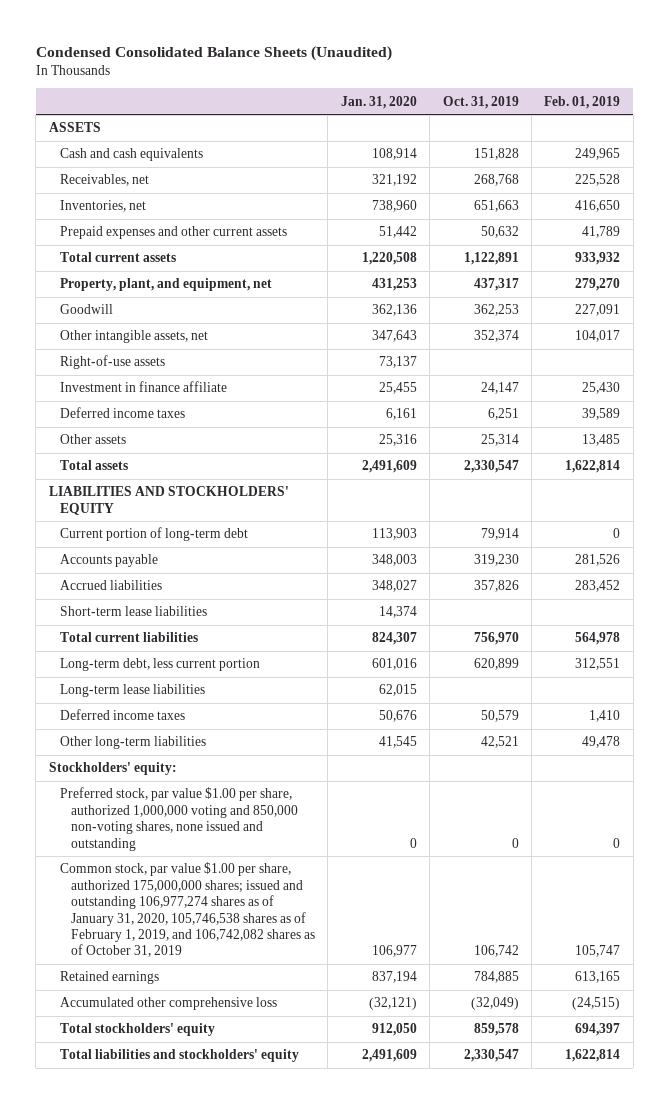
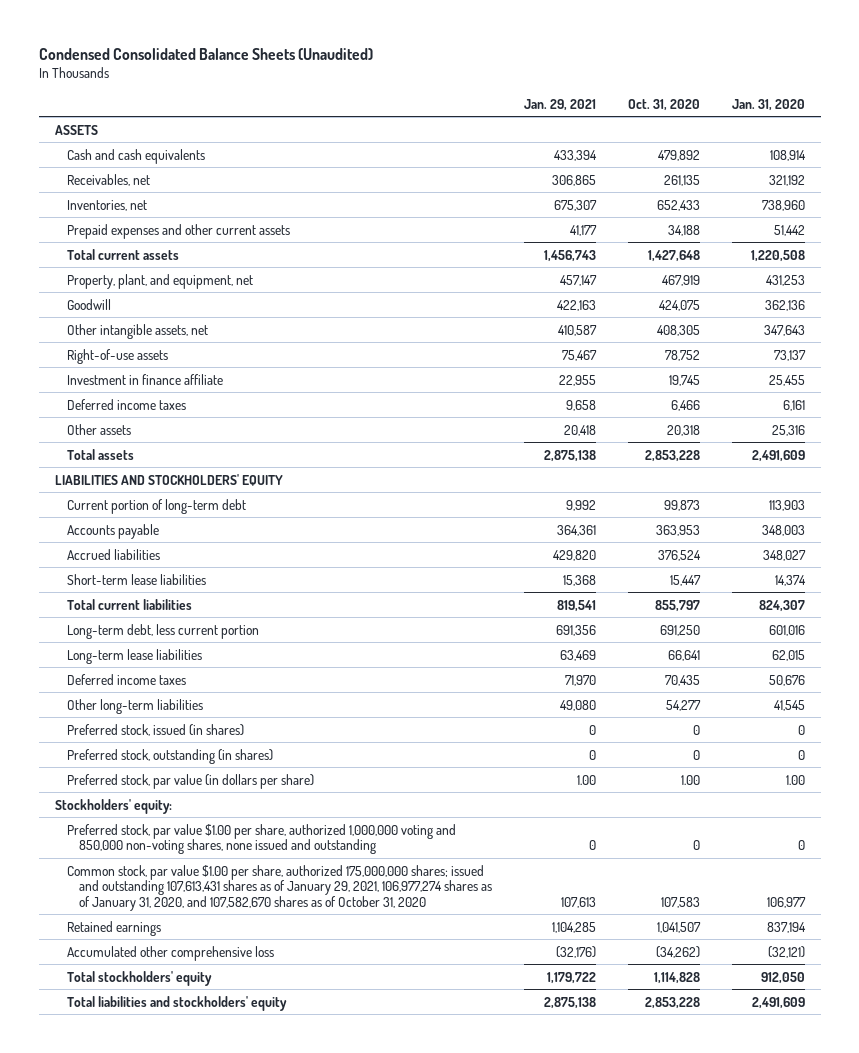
- | Jan. 31, 2020 | Oct. 31, 2019 | Feb. 01, 2019
+ | Jan. 29, 2021 | Oct. 31, 2020 | Jan. 31, 2020
+ Preferred stock, issued (in shares) | 0 | 0 | 0
+ Preferred stock, outstanding (in shares) | 0 | 0 | 0
+ Preferred stock, par value (in dollars per share) | 1.00 | 1.00 | 1.00
- Common stock, par value $1.00 per share, authorized 175,000,000 shares; issued and outstanding 106,977,274 shares as of January 31, 2020, 105,746,538 shares as of February 1, 2019, and 106,742,082 shares as of October 31, 2019 | 106,977 | 106,742 | 105,747
+ Common stock, par value $1.00 per share, authorized 175,000,000 shares; issued and outstanding 107,613,431 shares as of January 29, 2021, 106,977,274 shares as of January 31, 2020, and 107,582,670 shares as of October 31, 2020 | 107,613 | 107,583 | 106,977

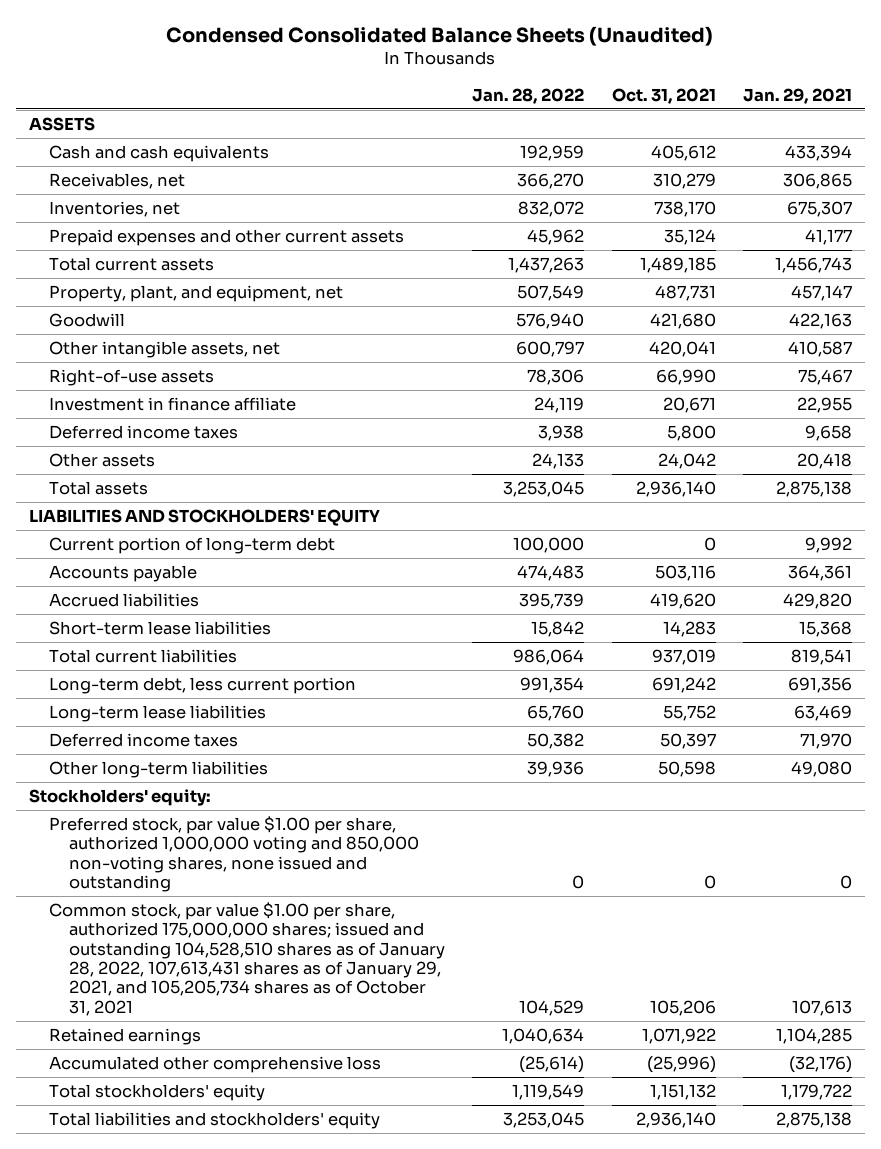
- | Jan. 29, 2021 | Oct. 31, 2020 | Jan. 31, 2020
+ | Jan. 28, 2022 | Oct. 31, 2021 | Jan. 29, 2021
- Preferred stock, issued (in shares) | 0 | 0 | 0
- Preferred stock, outstanding (in shares) | 0 | 0 | 0
- Preferred stock, par value (in dollars per share) | 1.00 | 1.00 | 1.00
- Common stock, par value $1.00 per share, authorized 175,000,000 shares; issued and outstanding 107,613,431 shares as of January 29, 2021, 106,977,274 shares as of January 31, 2020, and 107,582,670 shares as of October 31, 2020 | 107,613 | 107,583 | 106,977
+ Common stock, par value $1.00 per share, authorized 175,000,000 shares; issued and outstanding 104,528,510 shares as of January 28, 2022, 107,613,431 shares as of January 29, 2021, and 105,205,734 shares as of October 31, 2021 | 104,529 | 105,206 | 107,613

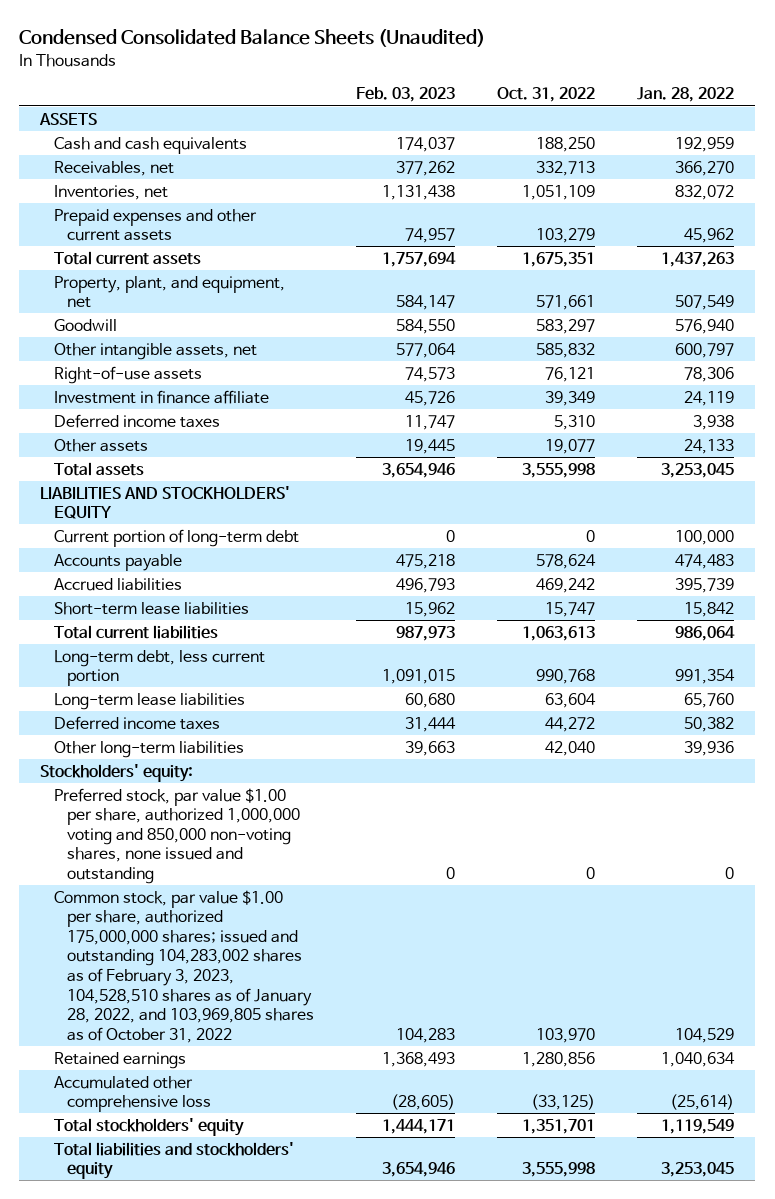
- | Jan. 28, 2022 | Oct. 31, 2021 | Jan. 29, 2021
+ | Feb. 03, 2023 | Oct. 31, 2022 | Jan. 28, 2022
- Common stock, par value $1.00 per share, authorized 175,000,000 shares; issued and outstanding 104,528,510 shares as of January 28, 2022, 107,613,431 shares as of January 29, 2021, and 105,205,734 shares as of October 31, 2021 | 104,529 | 105,206 | 107,613
+ Common stock, par value $1.00 per share, authorized 175,000,000 shares; issued and outstanding 104,283,002 shares as of February 3, 2023, 104,528,510 shares as of January 28, 2022, and 103,969,805 shares as of October 31, 2022 | 104,283 | 103,970 | 104,529

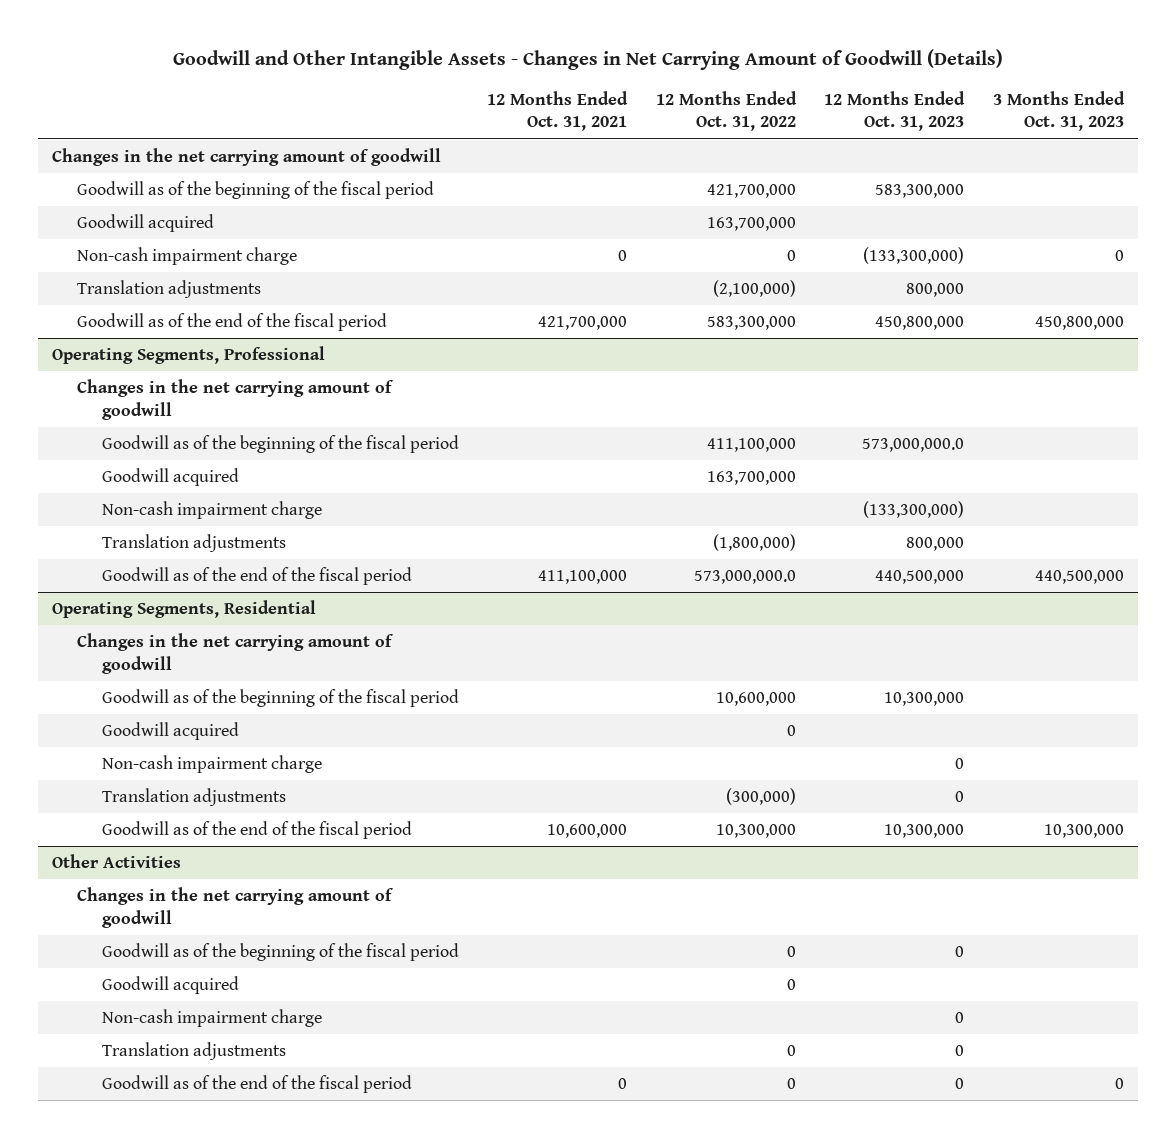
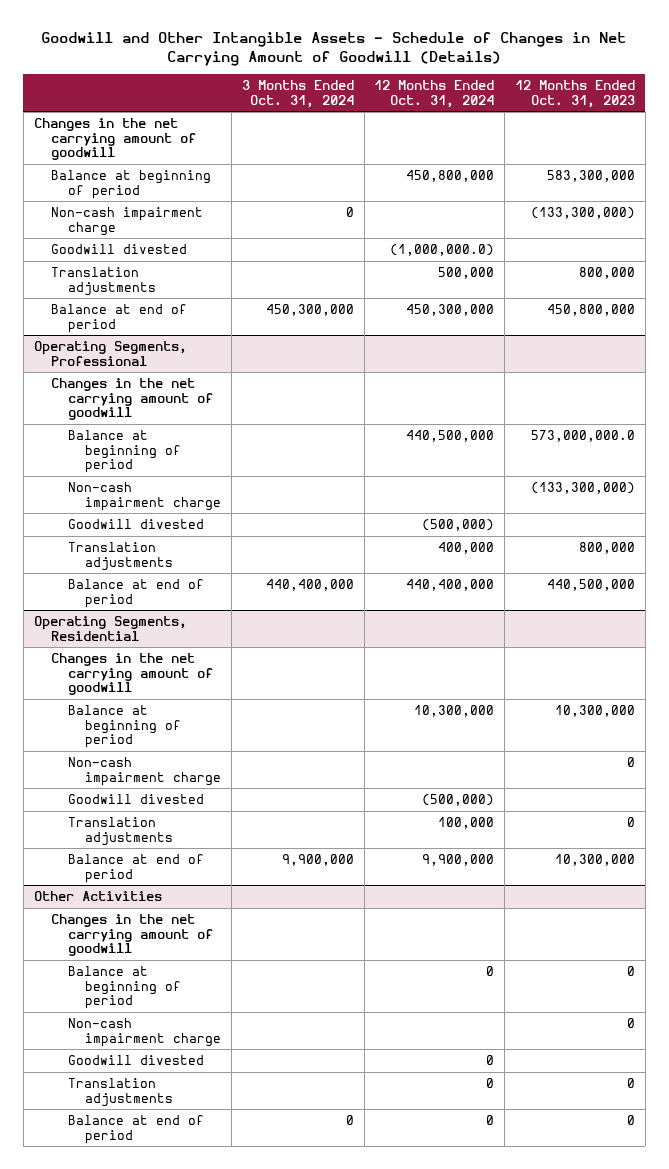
- Goodwill and Other Intangible Assets - Changes in Net Carrying Amount of Goodwill (Details)
+ Goodwill and Other Intangible Assets - Schedule of Changes in Net Carrying Amount of Goodwill (Details)
- | 12 Months Ended Oct. 31, 2021 | 12 Months Ended Oct. 31, 2022 | 12 Months Ended Oct. 31, 2023 | 3 Months Ended Oct. 31, 2023
+ | 3 Months Ended Oct. 31, 2024 | 12 Months Ended Oct. 31, 2024 | 12 Months Ended Oct. 31, 2023
- Goodwill as of the beginning of the fiscal period | | 421,700,000 | 583,300,000 |
- Goodwill acquired | | 163,700,000 | |
+ Balance at beginning of period | | 450,800,000 | 583,300,000
+ Goodwill divested | | (1,000,000.0) |
- Goodwill as of the end of the fiscal period | 421,700,000 | 583,300,000 | 450,800,000 | 450,800,000
+ Balance at end of period | 450,300,000 | 450,300,000 | 450,800,000
@ Operating Segments, Professional
- Goodwill as of the beginning of the fiscal period | | 411,100,000 | 573,000,000.0 |
- Goodwill acquired | | 163,700,000 | |
+ Balance at beginning of period | | 440,500,000 | 573,000,000.0
+ Goodwill divested | | (500,000) |
- Goodwill as of the end of the fiscal period | 411,100,000 | 573,000,000.0 | 440,500,000 | 440,500,000
+ Balance at end of period | 440,400,000 | 440,400,000 | 440,500,000
@ Operating Segments, Residential
- Goodwill as of the beginning of the fiscal period | | 10,600,000 | 10,300,000 |
- Goodwill acquired | | 0 | |
+ Balance at beginning of period | | 10,300,000 | 10,300,000
+ Goodwill divested | | (500,000) |
- Goodwill as of the end of the fiscal period | 10,600,000 | 10,300,000 | 10,300,000 | 10,300,000
+ Balance at end of period | 9,900,000 | 9,900,000 | 10,300,000
@ Other Activities
- Goodwill as of the beginning of the fiscal period | | 0 | 0 |
- Goodwill acquired | | 0 | |
+ Balance at beginning of period | | 0 | 0
+ Goodwill divested | | 0 |
- Goodwill as of the end of the fiscal period | 0 | 0 | 0 | 0
+ Balance at end of period | 0 | 0 | 0

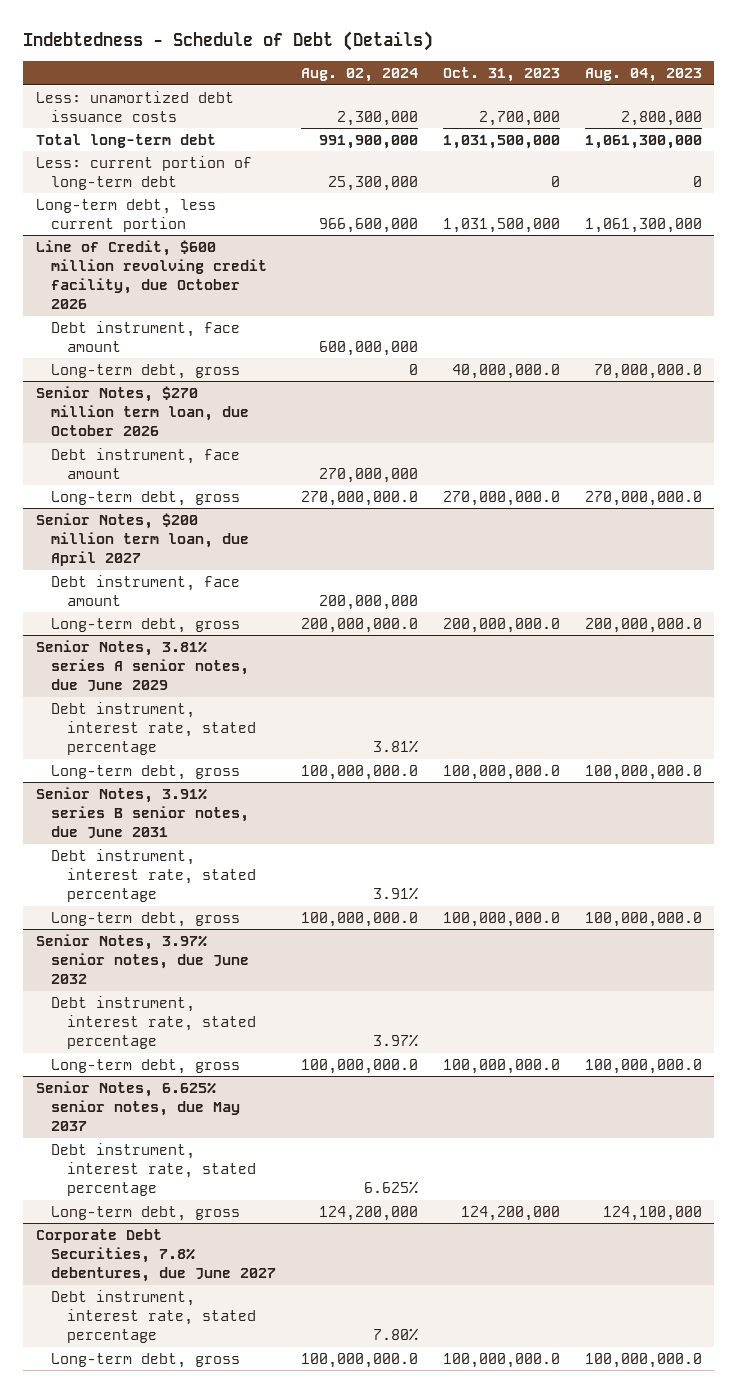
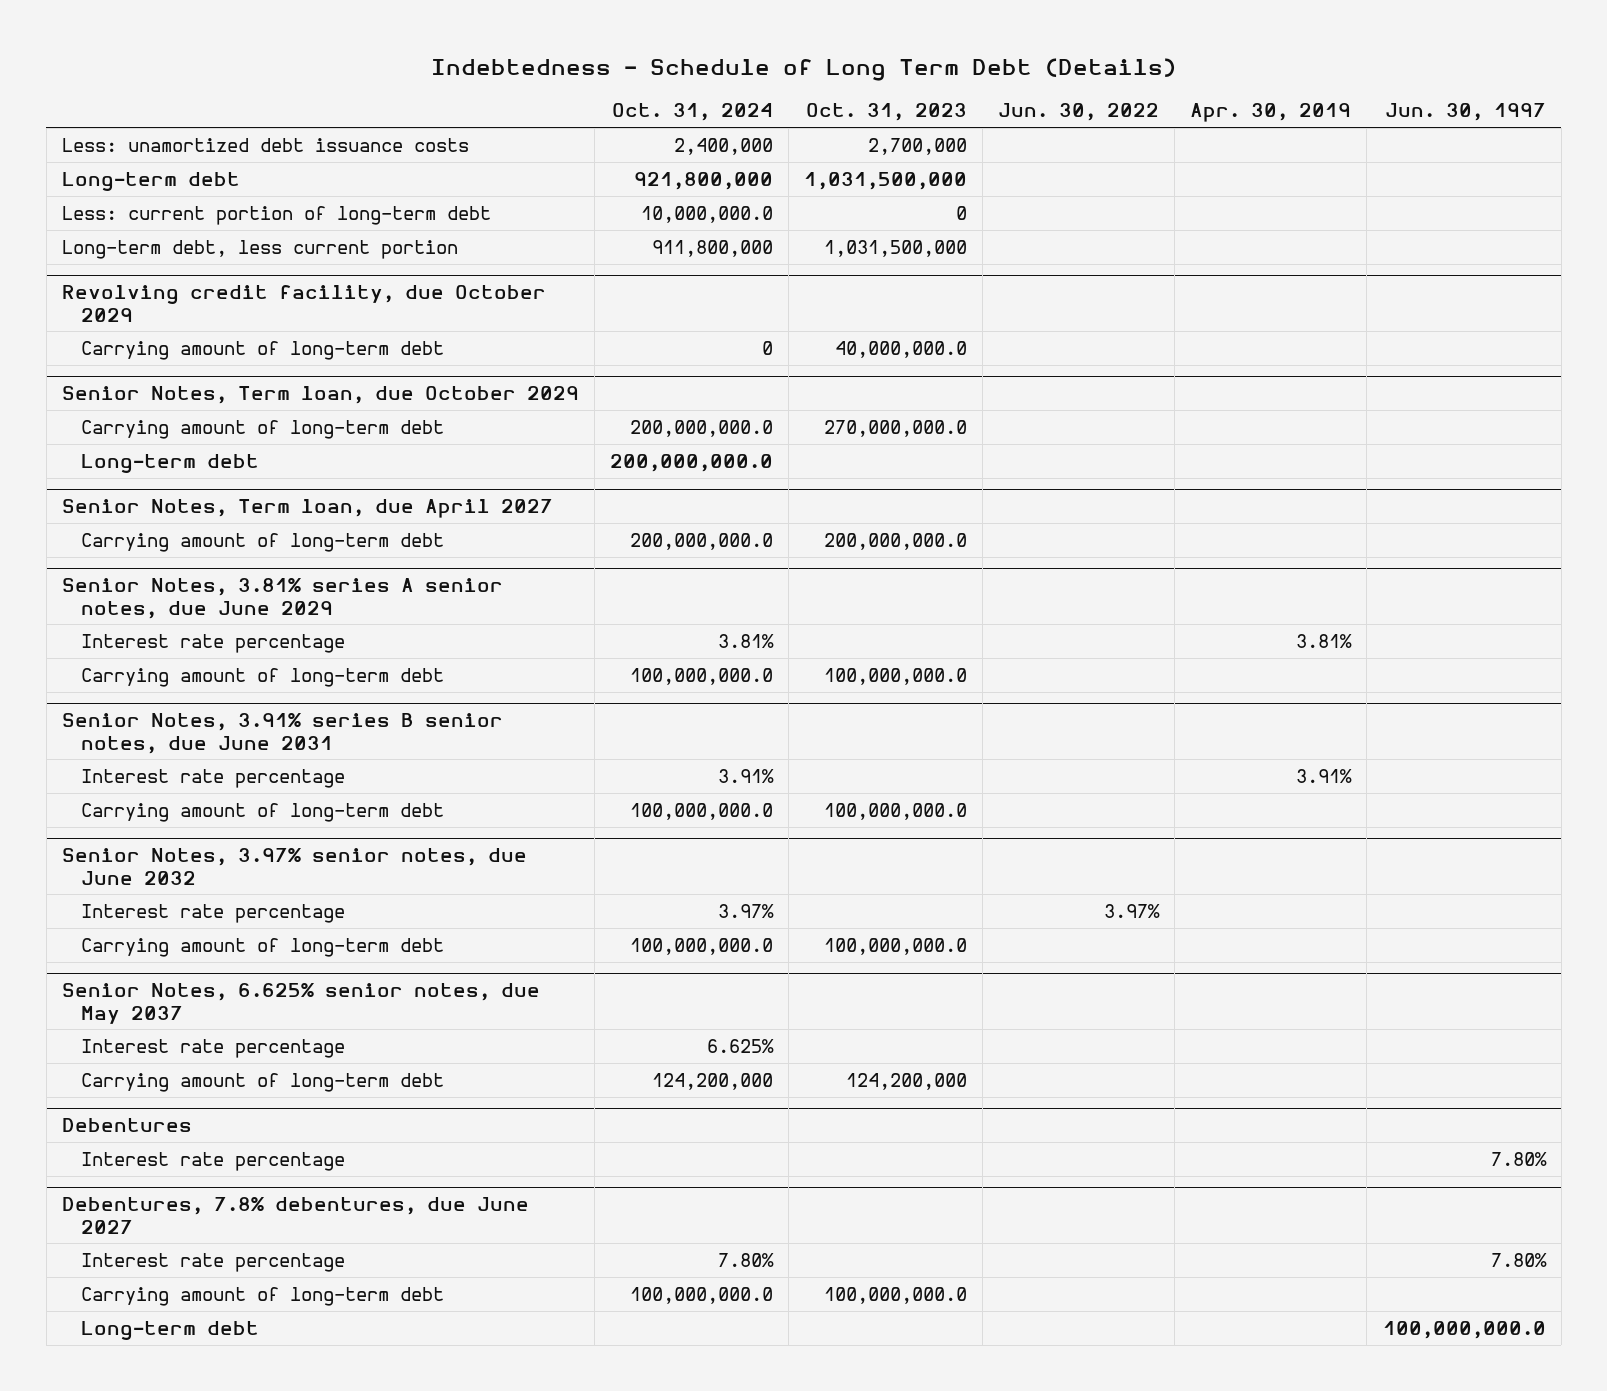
- Indebtedness - Schedule of Debt (Details)
+ Indebtedness - Schedule of Long Term Debt (Details)
- | Aug. 02, 2024 | Oct. 31, 2023 | Aug. 04, 2023
+ | Oct. 31, 2024 | Oct. 31, 2023 | Jun. 30, 2022 | Apr. 30, 2019 | Jun. 30, 1997
- Total long-term debt | 991,900,000 | 1,031,500,000 | 1,061,300,000
+ Long-term debt | 921,800,000 | 1,031,500,000 | | |
- Line of Credit, $600 million revolving credit facility, due October 2026
- Debt instrument, face amount | 600,000,000 | |
- Long-term debt, gross | 0 | 40,000,000.0 | 70,000,000.0
- Senior Notes, $270 million term loan, due October 2026
- Debt instrument, face amount | 270,000,000 | |
- Long-term debt, gross | 270,000,000.0 | 270,000,000.0 | 270,000,000.0
- Senior Notes, $200 million term loan, due April 2027
- Debt instrument, face amount | 200,000,000 | |
- Long-term debt, gross | 200,000,000.0 | 200,000,000.0 | 200,000,000.0
+ Revolving credit facility, due October 2029
+ Carrying amount of long-term debt | 0 | 40,000,000.0 | | |
+ Senior Notes, Term loan, due October 2029
+ Carrying amount of long-term debt | 200,000,000.0 | 270,000,000.0 | | |
+ Long-term debt | 200,000,000.0 | | | |
+ Senior Notes, Term loan, due April 2027
+ Carrying amount of long-term debt | 200,000,000.0 | 200,000,000.0 | | |
@ Senior Notes, 3.81% series A senior notes, due June 2029
- Debt instrument, interest rate, stated percentage | 3.81% | |
- Long-term debt, gross | 100,000,000.0 | 100,000,000.0 | 100,000,000.0
+ Interest rate percentage | 3.81% | | | 3.81% |
+ Carrying amount of long-term debt | 100,000,000.0 | 100,000,000.0 | | |
@ Senior Notes, 3.91% series B senior notes, due June 2031
- Debt instrument, interest rate, stated percentage | 3.91% | |
- Long-term debt, gross | 100,000,000.0 | 100,000,000.0 | 100,000,000.0
+ Interest rate percentage | 3.91% | | | 3.91% |
+ Carrying amount of long-term debt | 100,000,000.0 | 100,000,000.0 | | |
@ Senior Notes, 3.97% senior notes, due June 2032
- Debt instrument, interest rate, stated percentage | 3.97% | |
- Long-term debt, gross | 100,000,000.0 | 100,000,000.0 | 100,000,000.0
+ Interest rate percentage | 3.97% | | 3.97% | |
+ Carrying amount of long-term debt | 100,000,000.0 | 100,000,000.0 | | |
@ Senior Notes, 6.625% senior notes, due May 2037
- Debt instrument, interest rate, stated percentage | 6.625% | |
- Long-term debt, gross | 124,200,000 | 124,200,000 | 124,100,000
- Corporate Debt Securities, 7.8% debentures, due June 2027
- Debt instrument, interest rate, stated percentage | 7.80% | |
- Long-term debt, gross | 100,000,000.0 | 100,000,000.0 | 100,000,000.0
@ Senior Notes, 6.625% senior notes, due May 2037
+ Interest rate percentage | 6.625% | | | |
+ Carrying amount of long-term debt | 124,200,000 | 124,200,000 | | |
+ Debentures
+ Interest rate percentage | | | | | 7.80%
+ Debentures, 7.8% debentures, due June 2027
+ Interest rate percentage | 7.80% | | | | 7.80%
+ Carrying amount of long-term debt | 100,000,000.0 | 100,000,000.0 | | |
+ Long-term debt | | | | | 100,000,000.0

